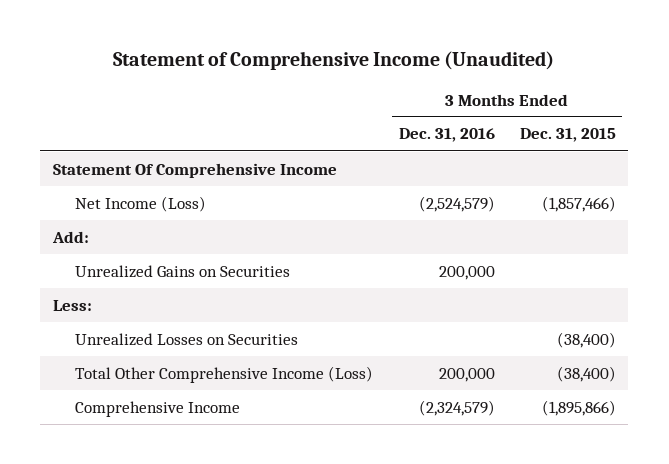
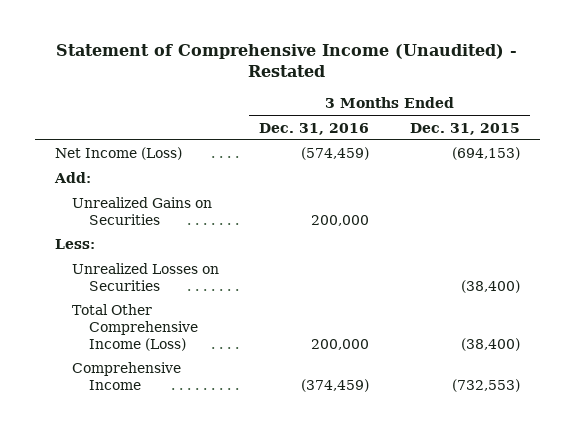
- Statement of Comprehensive Income (Unaudited)
+ Statement of Comprehensive Income (Unaudited) - Restated
- Statement Of Comprehensive Income
- Net Income (Loss) | (2,524,579) | (1,857,466)
+ Net Income (Loss) | (574,459) | (694,153)
- Comprehensive Income | (2,324,579) | (1,895,866)
+ Comprehensive Income | (374,459) | (732,553)

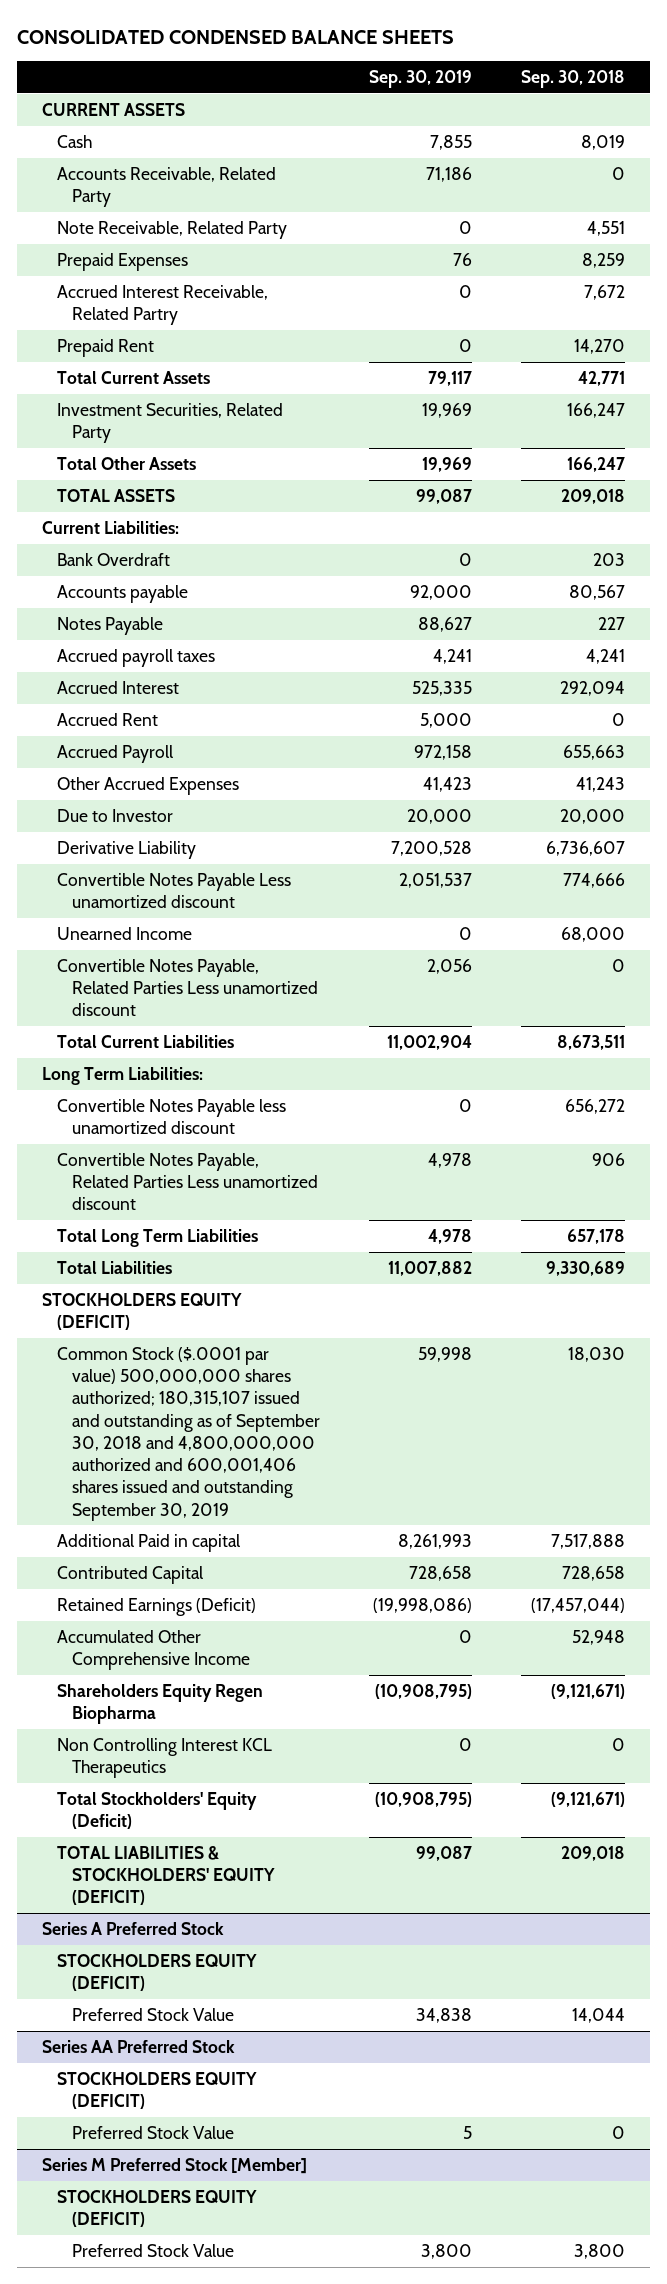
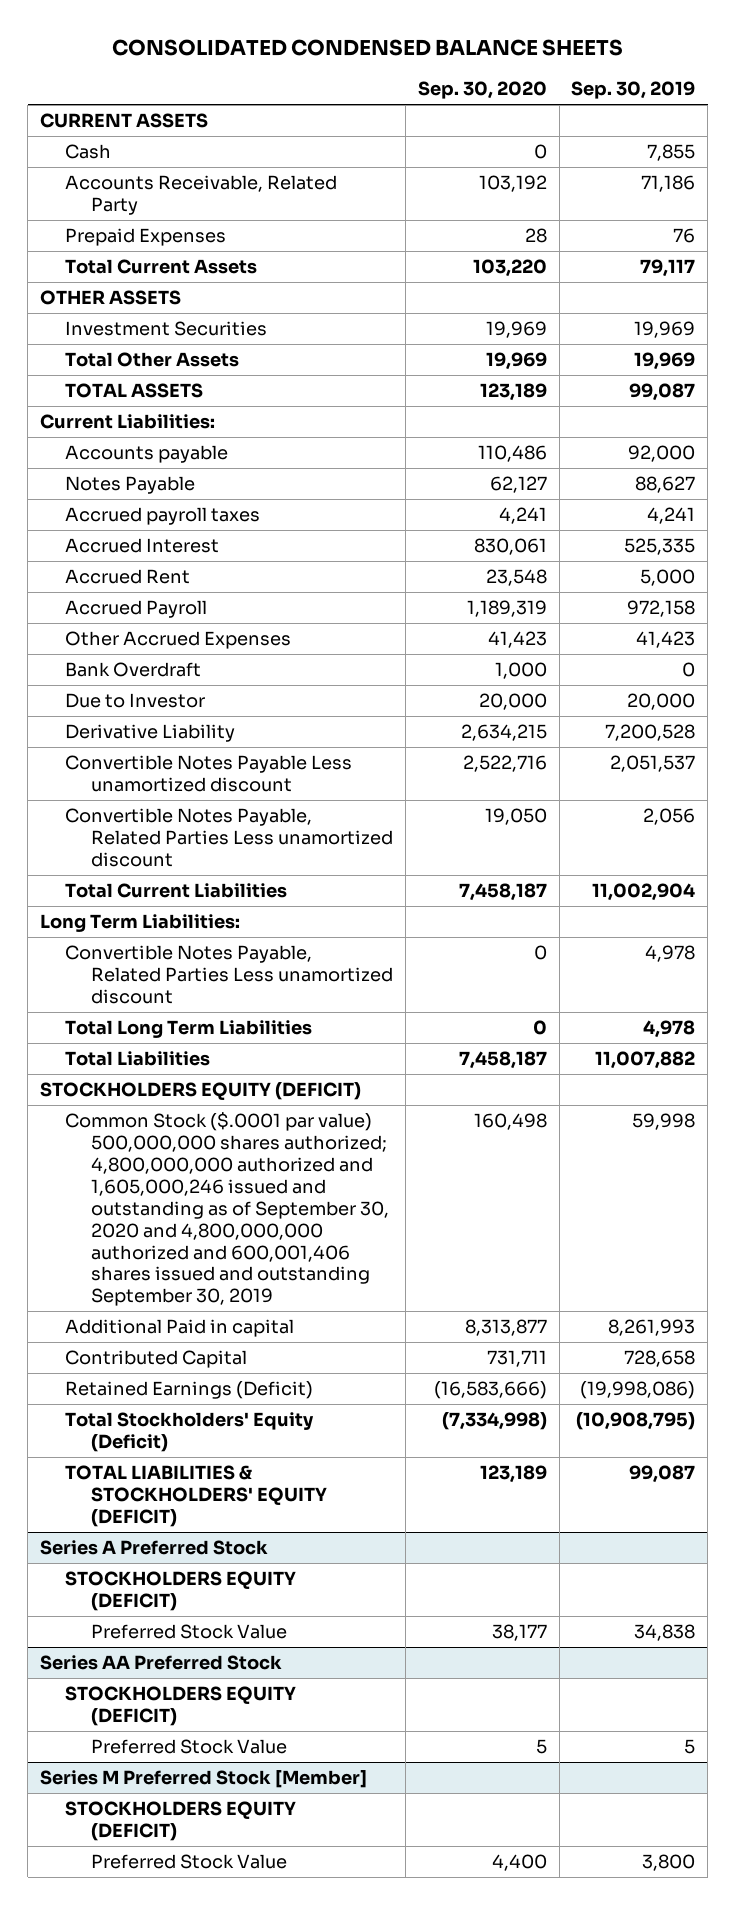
- | Sep. 30, 2019 | Sep. 30, 2018
+ | Sep. 30, 2020 | Sep. 30, 2019
- Note Receivable, Related Party | 0 | 4,551
- Accrued Interest Receivable, Related Partry | 0 | 7,672
- Prepaid Rent | 0 | 14,270
- Investment Securities, Related Party | 19,969 | 166,247
+ OTHER ASSETS
+ Investment Securities | 19,969 | 19,969
moved down: Bank Overdraft | 1,000 | 0
- Unearned Income | 0 | 68,000
- Convertible Notes Payable less unamortized discount | 0 | 656,272
- Common Stock ($.0001 par value) 500,000,000 shares authorized; 180,315,107 issued and outstanding as of September 30, 2018 and 4,800,000,000 authorized and 600,001,406 shares issued and outstanding September 30, 2019 | 59,998 | 18,030
+ Common Stock ($.0001 par value) 500,000,000 shares authorized; 4,800,000,000 authorized and 1,605,000,246 issued and outstanding as of September 30, 2020 and 4,800,000,000 authorized and 600,001,406 shares issued and outstanding September 30, 2019 | 160,498 | 59,998
- Accumulated Other Comprehensive Income | 0 | 52,948
- Shareholders Equity Regen Biopharma | (10,908,795) | (9,121,671)
- Non Controlling Interest KCL Therapeutics | 0 | 0

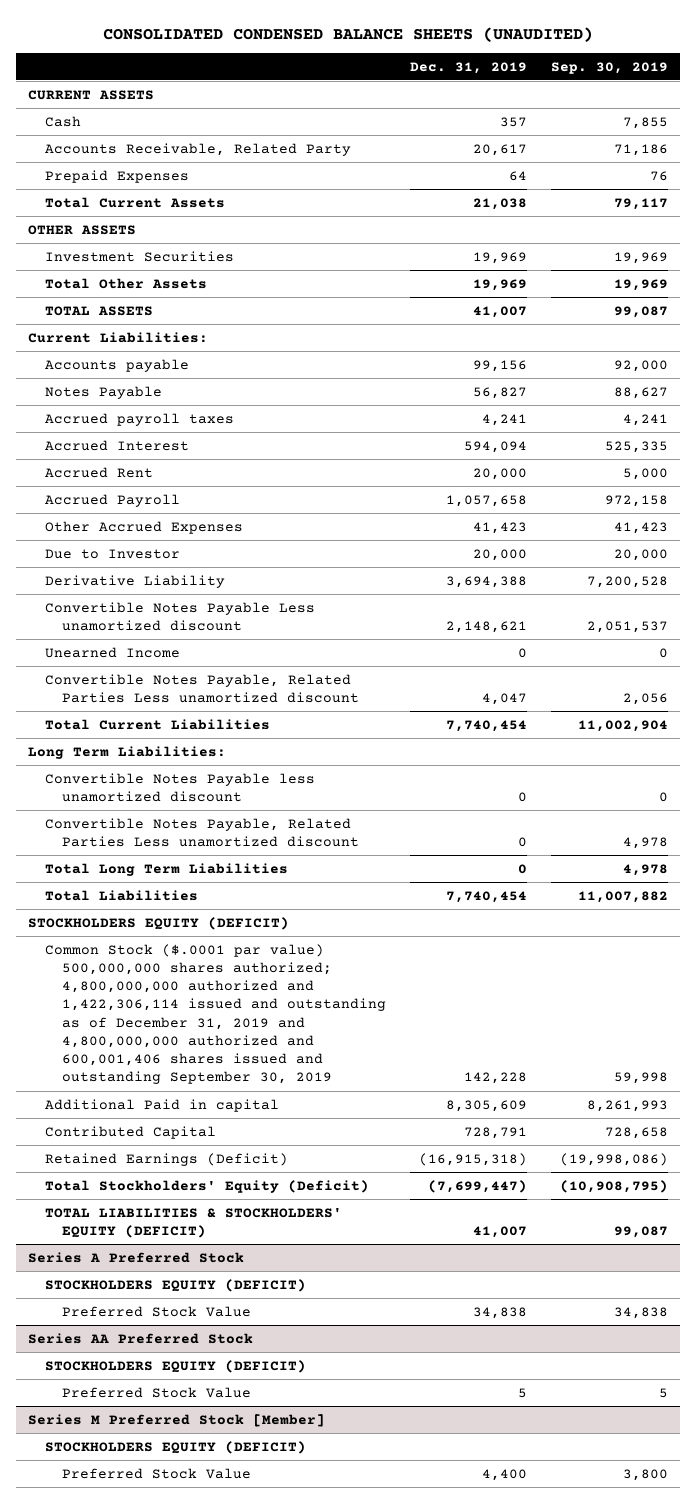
- CONSOLIDATED CONDENSED BALANCE SHEETS
+ CONSOLIDATED CONDENSED BALANCE SHEETS (UNAUDITED)
- | Sep. 30, 2020 | Sep. 30, 2019
+ | Dec. 31, 2019 | Sep. 30, 2019
- Bank Overdraft | 1,000 | 0
+ Unearned Income | 0 | 0
+ Convertible Notes Payable less unamortized discount | 0 | 0
- Common Stock ($.0001 par value) 500,000,000 shares authorized; 4,800,000,000 authorized and 1,605,000,246 issued and outstanding as of September 30, 2020 and 4,800,000,000 authorized and 600,001,406 shares issued and outstanding September 30, 2019 | 160,498 | 59,998
+ Common Stock ($.0001 par value) 500,000,000 shares authorized; 4,800,000,000 authorized and 1,422,306,114 issued and outstanding as of December 31, 2019 and 4,800,000,000 authorized and 600,001,406 shares issued and outstanding September 30, 2019 | 142,228 | 59,998

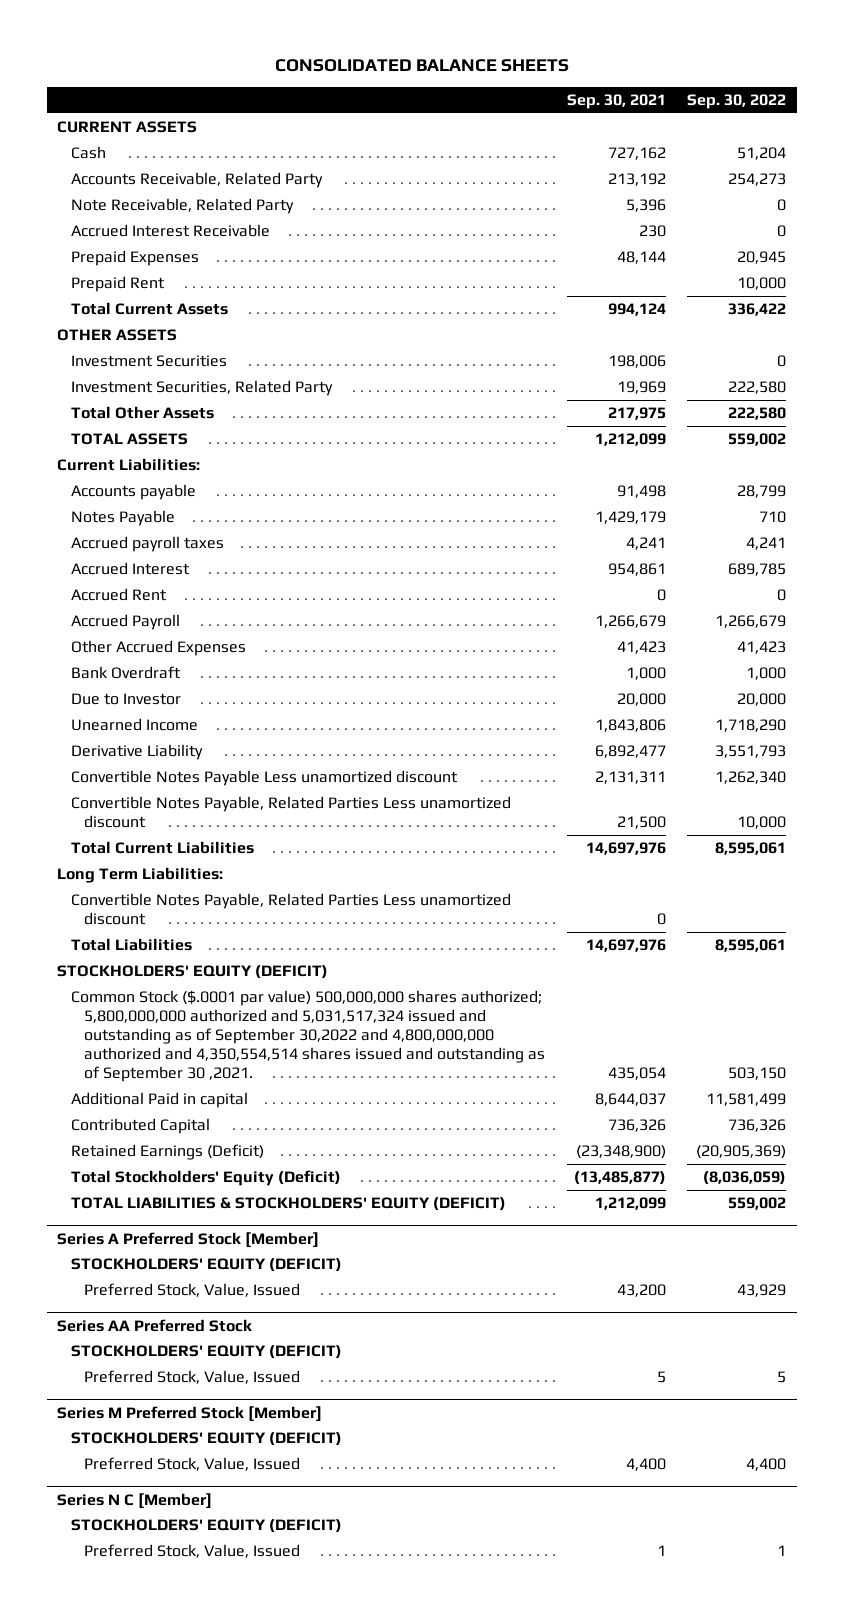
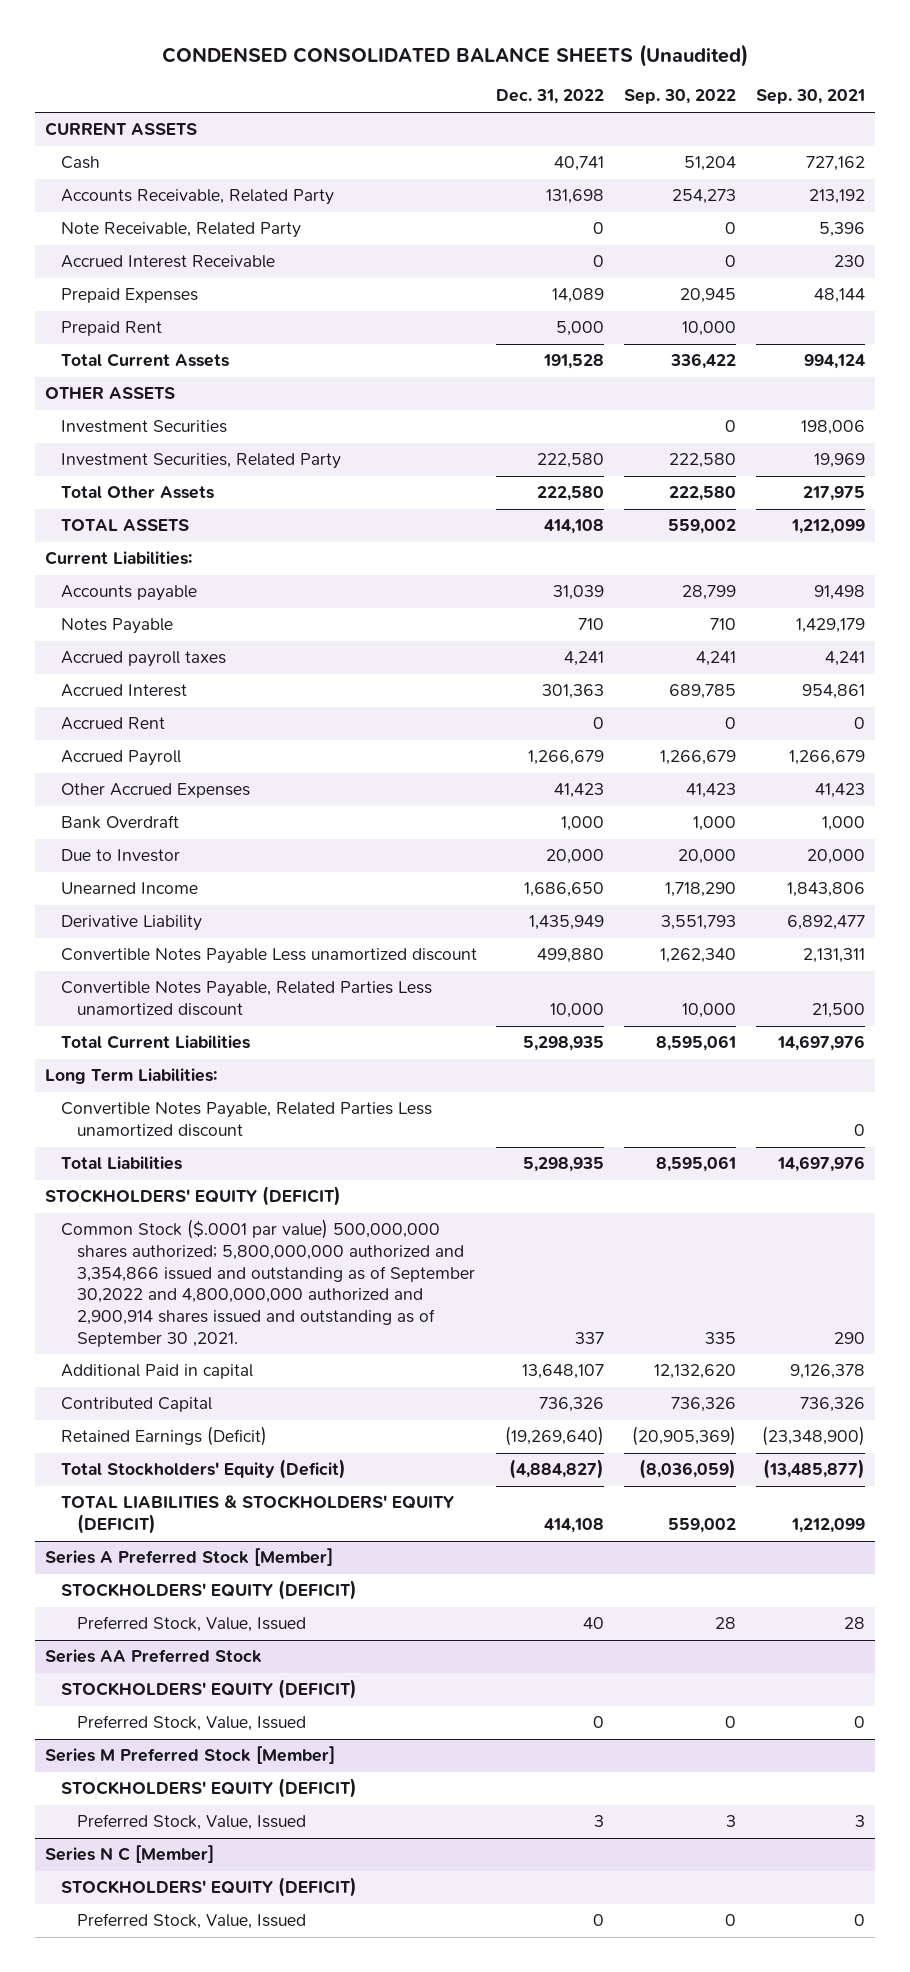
- CONSOLIDATED BALANCE SHEETS
+ CONDENSED CONSOLIDATED BALANCE SHEETS (Unaudited)
- | Sep. 30, 2021 | Sep. 30, 2022
+ | Dec. 31, 2022 | Sep. 30, 2022 | Sep. 30, 2021
- Common Stock ($.0001 par value) 500,000,000 shares authorized; 5,800,000,000 authorized and 5,031,517,324 issued and outstanding as of September 30,2022 and 4,800,000,000 authorized and 4,350,554,514 shares issued and outstanding as of September 30 ,2021. | 435,054 | 503,150
- Additional Paid in capital | 8,644,037 | 11,581,499
+ Common Stock ($.0001 par value) 500,000,000 shares authorized; 5,800,000,000 authorized and 3,354,866 issued and outstanding as of September 30,2022 and 4,800,000,000 authorized and 2,900,914 shares issued and outstanding as of September 30 ,2021. | 337 | 335 | 290
+ Additional Paid in capital | 13,648,107 | 12,132,620 | 9,126,378
@ Series A Preferred Stock [Member]
- Preferred Stock, Value, Issued | 43,200 | 43,929
+ Preferred Stock, Value, Issued | 40 | 28 | 28
@ Series AA Preferred Stock
- Preferred Stock, Value, Issued | 5 | 5
+ Preferred Stock, Value, Issued | 0 | 0 | 0
@ Series M Preferred Stock [Member]
- Preferred Stock, Value, Issued | 4,400 | 4,400
+ Preferred Stock, Value, Issued | 3 | 3 | 3
@ Series N C [Member]
- Preferred Stock, Value, Issued | 1 | 1
+ Preferred Stock, Value, Issued | 0 | 0 | 0

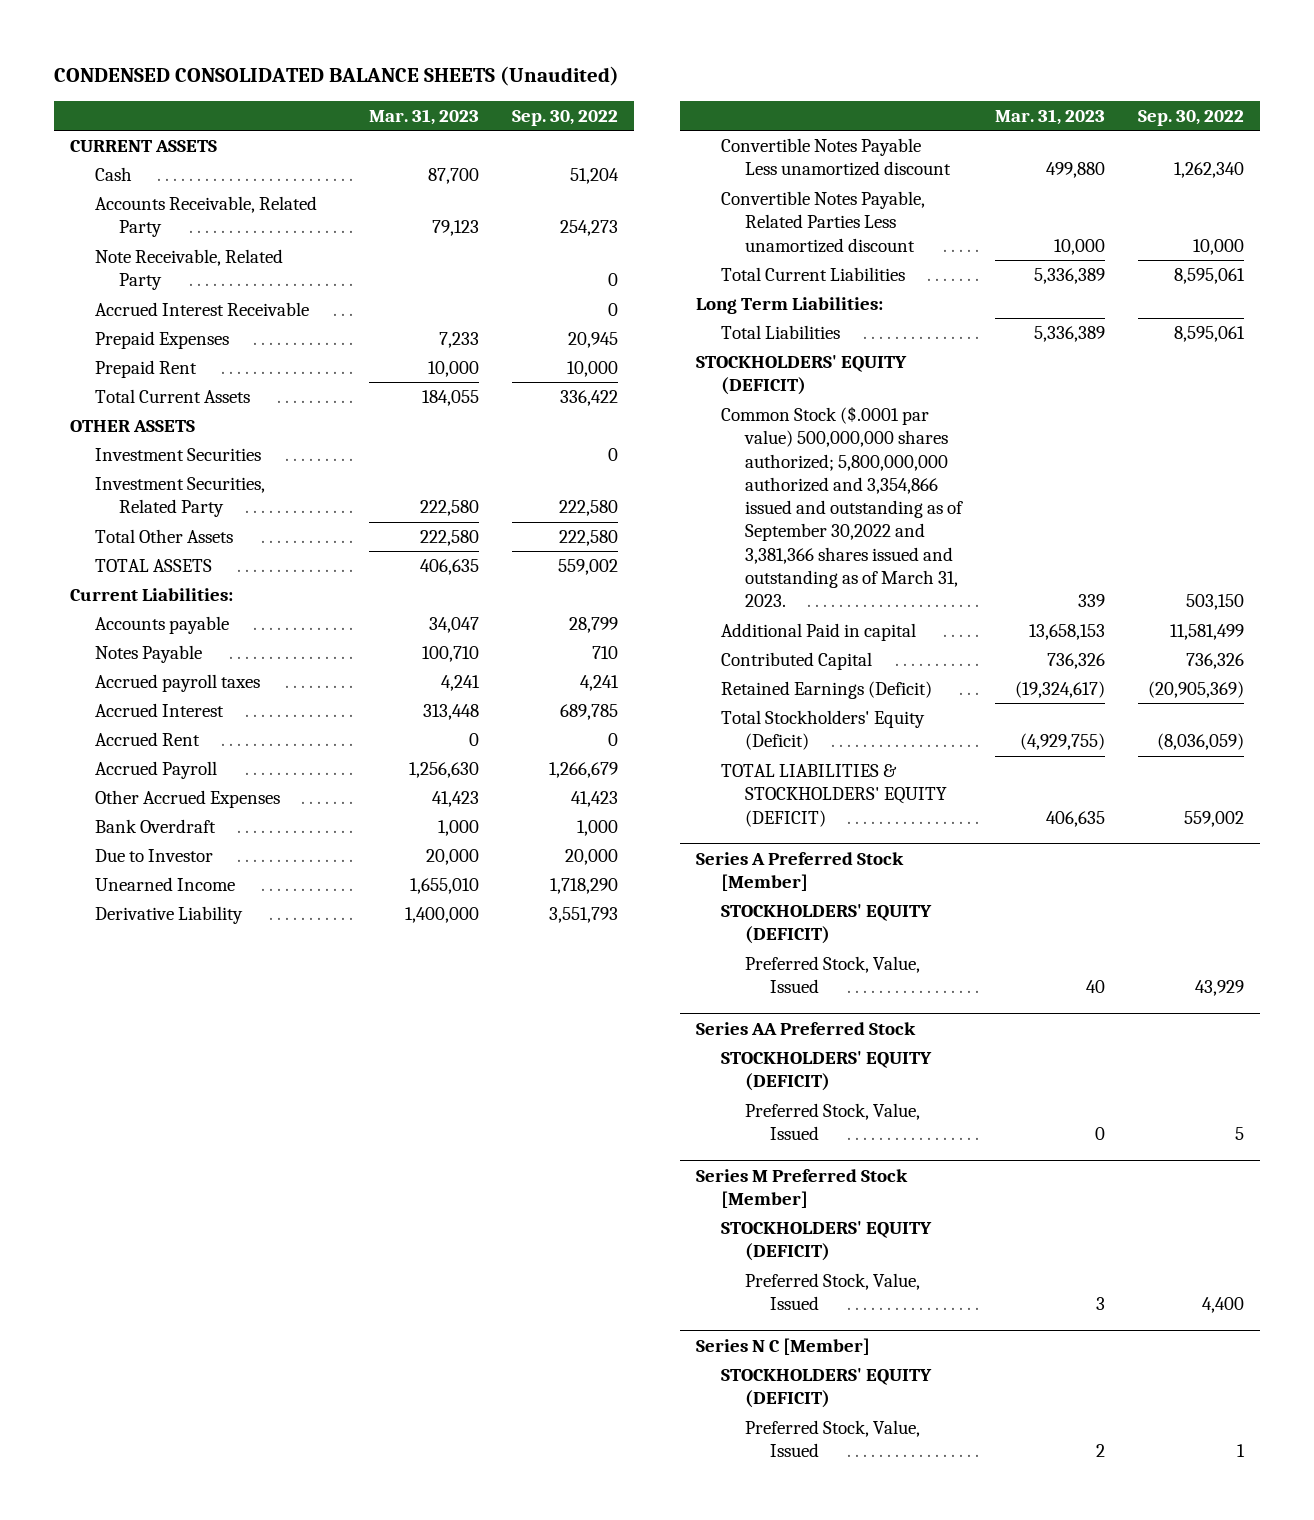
- | Dec. 31, 2022 | Sep. 30, 2022 | Sep. 30, 2021
+ | Mar. 31, 2023 | Sep. 30, 2022
- Convertible Notes Payable, Related Parties Less unamortized discount | | | 0
- Common Stock ($.0001 par value) 500,000,000 shares authorized; 5,800,000,000 authorized and 3,354,866 issued and outstanding as of September 30,2022 and 4,800,000,000 authorized and 2,900,914 shares issued and outstanding as of September 30 ,2021. | 337 | 335 | 290
- Additional Paid in capital | 13,648,107 | 12,132,620 | 9,126,378
+ Common Stock ($.0001 par value) 500,000,000 shares authorized; 5,800,000,000 authorized and 3,354,866 issued and outstanding as of September 30,2022 and 3,381,366 shares issued and outstanding as of March 31, 2023. | 339 | 503,150
+ Additional Paid in capital | 13,658,153 | 11,581,499
@ Series A Preferred Stock [Member]
- Preferred Stock, Value, Issued | 40 | 28 | 28
+ Preferred Stock, Value, Issued | 40 | 43,929
@ Series AA Preferred Stock
- Preferred Stock, Value, Issued | 0 | 0 | 0
+ Preferred Stock, Value, Issued | 0 | 5
@ Series M Preferred Stock [Member]
- Preferred Stock, Value, Issued | 3 | 3 | 3
+ Preferred Stock, Value, Issued | 3 | 4,400
@ Series N C [Member]
- Preferred Stock, Value, Issued | 0 | 0 | 0
+ Preferred Stock, Value, Issued | 2 | 1

